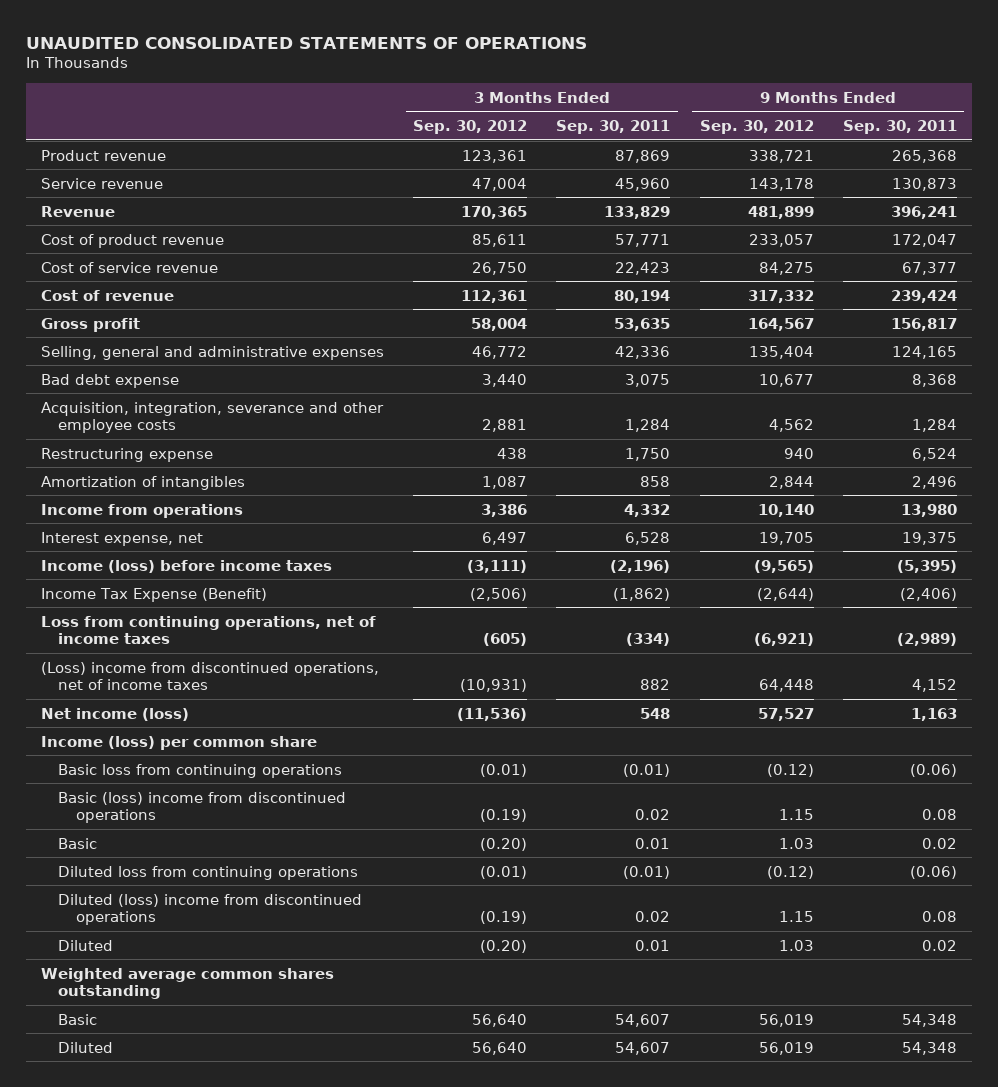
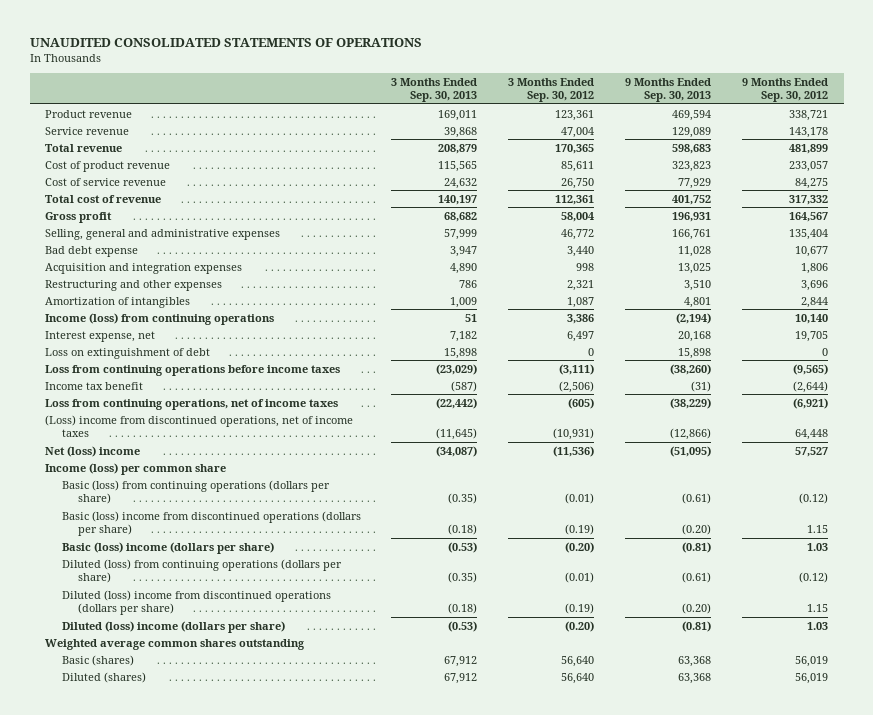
- | 3 Months Ended Sep. 30, 2012 | 3 Months Ended Sep. 30, 2011 | 9 Months Ended Sep. 30, 2012 | 9 Months Ended Sep. 30, 2011
+ | 3 Months Ended Sep. 30, 2013 | 3 Months Ended Sep. 30, 2012 | 9 Months Ended Sep. 30, 2013 | 9 Months Ended Sep. 30, 2012
- Revenue | 170,365 | 133,829 | 481,899 | 396,241
+ Total revenue | 208,879 | 170,365 | 598,683 | 481,899
- Cost of revenue | 112,361 | 80,194 | 317,332 | 239,424
+ Total cost of revenue | 140,197 | 112,361 | 401,752 | 317,332
- Acquisition, integration, severance and other employee costs | 2,881 | 1,284 | 4,562 | 1,284
- Restructuring expense | 438 | 1,750 | 940 | 6,524
+ Acquisition and integration expenses | 4,890 | 998 | 13,025 | 1,806
+ Restructuring and other expenses | 786 | 2,321 | 3,510 | 3,696
- Income from operations | 3,386 | 4,332 | 10,140 | 13,980
+ Income (loss) from continuing operations | 51 | 3,386 | (2,194) | 10,140
- Income (loss) before income taxes | (3,111) | (2,196) | (9,565) | (5,395)
- Income Tax Expense (Benefit) | (2,506) | (1,862) | (2,644) | (2,406)
+ Loss on extinguishment of debt | 15,898 | 0 | 15,898 | 0
+ Loss from continuing operations before income taxes | (23,029) | (3,111) | (38,260) | (9,565)
+ Income tax benefit | (587) | (2,506) | (31) | (2,644)
- Net income (loss) | (11,536) | 548 | 57,527 | 1,163
+ Net (loss) income | (34,087) | (11,536) | (51,095) | 57,527
- Basic loss from continuing operations | (0.01) | (0.01) | (0.12) | (0.06)
- Basic (loss) income from discontinued operations | (0.19) | 0.02 | 1.15 | 0.08
- Basic | (0.20) | 0.01 | 1.03 | 0.02
- Diluted loss from continuing operations | (0.01) | (0.01) | (0.12) | (0.06)
- Diluted (loss) income from discontinued operations | (0.19) | 0.02 | 1.15 | 0.08
- Diluted | (0.20) | 0.01 | 1.03 | 0.02
+ Basic (loss) from continuing operations (dollars per share) | (0.35) | (0.01) | (0.61) | (0.12)
+ Basic (loss) income from discontinued operations (dollars per share) | (0.18) | (0.19) | (0.20) | 1.15
+ Basic (loss) income (dollars per share) | (0.53) | (0.20) | (0.81) | 1.03
+ Diluted (loss) from continuing operations (dollars per share) | (0.35) | (0.01) | (0.61) | (0.12)
+ Diluted (loss) income from discontinued operations (dollars per share) | (0.18) | (0.19) | (0.20) | 1.15
+ Diluted (loss) income (dollars per share) | (0.53) | (0.20) | (0.81) | 1.03
- Basic | 56,640 | 54,607 | 56,019 | 54,348
- Diluted | 56,640 | 54,607 | 56,019 | 54,348
+ Basic (shares) | 67,912 | 56,640 | 63,368 | 56,019
+ Diluted (shares) | 67,912 | 56,640 | 63,368 | 56,019

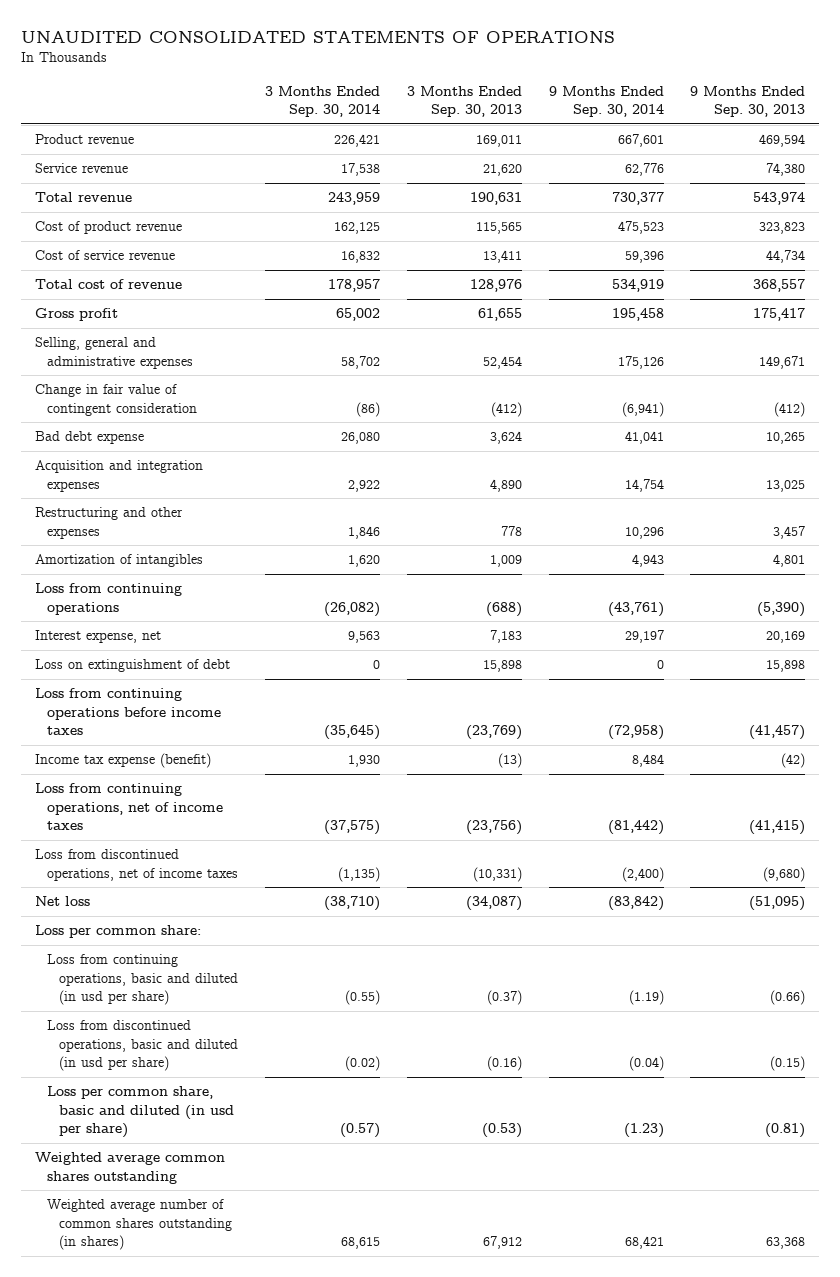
- | 3 Months Ended Sep. 30, 2013 | 3 Months Ended Sep. 30, 2012 | 9 Months Ended Sep. 30, 2013 | 9 Months Ended Sep. 30, 2012
+ | 3 Months Ended Sep. 30, 2014 | 3 Months Ended Sep. 30, 2013 | 9 Months Ended Sep. 30, 2014 | 9 Months Ended Sep. 30, 2013
- Service revenue | 39,868 | 47,004 | 129,089 | 143,178
- Total revenue | 208,879 | 170,365 | 598,683 | 481,899
+ Service revenue | 17,538 | 21,620 | 62,776 | 74,380
+ Total revenue | 243,959 | 190,631 | 730,377 | 543,974
- Cost of service revenue | 24,632 | 26,750 | 77,929 | 84,275
- Total cost of revenue | 140,197 | 112,361 | 401,752 | 317,332
- Gross profit | 68,682 | 58,004 | 196,931 | 164,567
- Selling, general and administrative expenses | 57,999 | 46,772 | 166,761 | 135,404
- Bad debt expense | 3,947 | 3,440 | 11,028 | 10,677
+ Cost of service revenue | 16,832 | 13,411 | 59,396 | 44,734
+ Total cost of revenue | 178,957 | 128,976 | 534,919 | 368,557
+ Gross profit | 65,002 | 61,655 | 195,458 | 175,417
+ Selling, general and administrative expenses | 58,702 | 52,454 | 175,126 | 149,671
+ Change in fair value of contingent consideration | (86) | (412) | (6,941) | (412)
+ Bad debt expense | 26,080 | 3,624 | 41,041 | 10,265
- Restructuring and other expenses | 786 | 2,321 | 3,510 | 3,696
+ Restructuring and other expenses | 1,846 | 778 | 10,296 | 3,457
- Income (loss) from continuing operations | 51 | 3,386 | (2,194) | 10,140
- Interest expense, net | 7,182 | 6,497 | 20,168 | 19,705
+ Loss from continuing operations | (26,082) | (688) | (43,761) | (5,390)
+ Interest expense, net | 9,563 | 7,183 | 29,197 | 20,169
- Loss from continuing operations before income taxes | (23,029) | (3,111) | (38,260) | (9,565)
- Income tax benefit | (587) | (2,506) | (31) | (2,644)
- Loss from continuing operations, net of income taxes | (22,442) | (605) | (38,229) | (6,921)
- (Loss) income from discontinued operations, net of income taxes | (11,645) | (10,931) | (12,866) | 64,448
- Net (loss) income | (34,087) | (11,536) | (51,095) | 57,527
- Income (loss) per common share
- Basic (loss) from continuing operations (dollars per share) | (0.35) | (0.01) | (0.61) | (0.12)
- Basic (loss) income from discontinued operations (dollars per share) | (0.18) | (0.19) | (0.20) | 1.15
- Basic (loss) income (dollars per share) | (0.53) | (0.20) | (0.81) | 1.03
- Diluted (loss) from continuing operations (dollars per share) | (0.35) | (0.01) | (0.61) | (0.12)
- Diluted (loss) income from discontinued operations (dollars per share) | (0.18) | (0.19) | (0.20) | 1.15
- Diluted (loss) income (dollars per share) | (0.53) | (0.20) | (0.81) | 1.03
+ Loss from continuing operations before income taxes | (35,645) | (23,769) | (72,958) | (41,457)
+ Income tax expense (benefit) | 1,930 | (13) | 8,484 | (42)
+ Loss from continuing operations, net of income taxes | (37,575) | (23,756) | (81,442) | (41,415)
+ Loss from discontinued operations, net of income taxes | (1,135) | (10,331) | (2,400) | (9,680)
+ Net loss | (38,710) | (34,087) | (83,842) | (51,095)
+ Loss per common share:
+ Loss from continuing operations, basic and diluted (in usd per share) | (0.55) | (0.37) | (1.19) | (0.66)
+ Loss from discontinued operations, basic and diluted (in usd per share) | (0.02) | (0.16) | (0.04) | (0.15)
+ Loss per common share, basic and diluted (in usd per share) | (0.57) | (0.53) | (1.23) | (0.81)
- Basic (shares) | 67,912 | 56,640 | 63,368 | 56,019
- Diluted (shares) | 67,912 | 56,640 | 63,368 | 56,019
+ Weighted average number of common shares outstanding (in shares) | 68,615 | 67,912 | 68,421 | 63,368

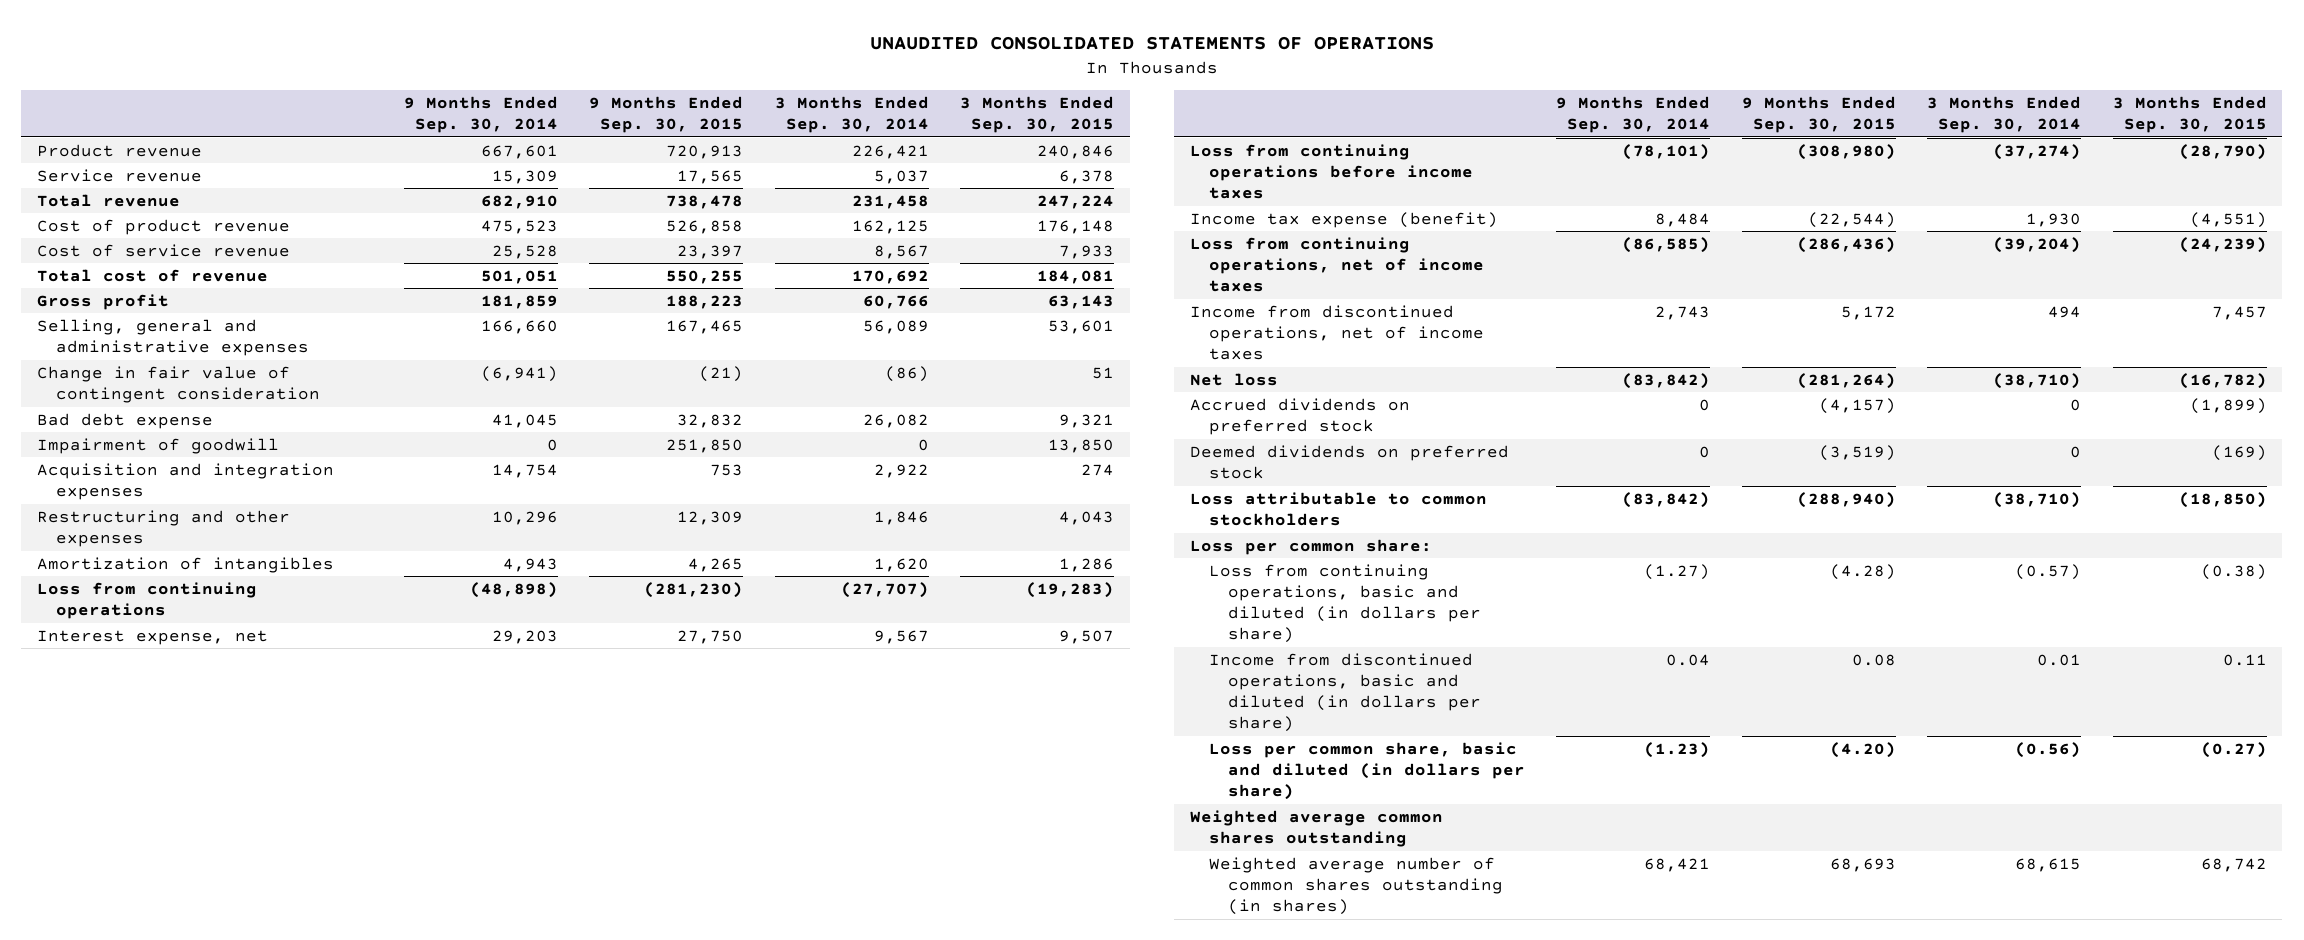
- | 3 Months Ended Sep. 30, 2014 | 3 Months Ended Sep. 30, 2013 | 9 Months Ended Sep. 30, 2014 | 9 Months Ended Sep. 30, 2013
+ | 9 Months Ended Sep. 30, 2014 | 9 Months Ended Sep. 30, 2015 | 3 Months Ended Sep. 30, 2014 | 3 Months Ended Sep. 30, 2015
- Service revenue | 17,538 | 21,620 | 62,776 | 74,380
- Total revenue | 243,959 | 190,631 | 730,377 | 543,974
+ Service revenue | 15,309 | 17,565 | 5,037 | 6,378
+ Total revenue | 682,910 | 738,478 | 231,458 | 247,224
- Cost of service revenue | 16,832 | 13,411 | 59,396 | 44,734
- Total cost of revenue | 178,957 | 128,976 | 534,919 | 368,557
- Gross profit | 65,002 | 61,655 | 195,458 | 175,417
- Selling, general and administrative expenses | 58,702 | 52,454 | 175,126 | 149,671
+ Cost of service revenue | 25,528 | 23,397 | 8,567 | 7,933
+ Total cost of revenue | 501,051 | 550,255 | 170,692 | 184,081
+ Gross profit | 181,859 | 188,223 | 60,766 | 63,143
+ Selling, general and administrative expenses | 166,660 | 167,465 | 56,089 | 53,601
- Bad debt expense | 26,080 | 3,624 | 41,041 | 10,265
+ Bad debt expense | 41,045 | 32,832 | 26,082 | 9,321
+ Impairment of goodwill | 0 | 251,850 | 0 | 13,850
- Loss from continuing operations | (26,082) | (688) | (43,761) | (5,390)
- Interest expense, net | 9,563 | 7,183 | 29,197 | 20,169
- Loss on extinguishment of debt | 0 | 15,898 | 0 | 15,898
- Loss from continuing operations before income taxes | (35,645) | (23,769) | (72,958) | (41,457)
+ Loss from continuing operations | (48,898) | (281,230) | (27,707) | (19,283)
+ Interest expense, net | 29,203 | 27,750 | 9,567 | 9,507
+ Loss from continuing operations before income taxes | (78,101) | (308,980) | (37,274) | (28,790)
- Loss from continuing operations, net of income taxes | (37,575) | (23,756) | (81,442) | (41,415)
- Loss from discontinued operations, net of income taxes | (1,135) | (10,331) | (2,400) | (9,680)
+ Loss from continuing operations, net of income taxes | (86,585) | (286,436) | (39,204) | (24,239)
+ Income from discontinued operations, net of income taxes | 2,743 | 5,172 | 494 | 7,457
+ Accrued dividends on preferred stock | 0 | (4,157) | 0 | (1,899)
+ Deemed dividends on preferred stock | 0 | (3,519) | 0 | (169)
+ Loss attributable to common stockholders | (83,842) | (288,940) | (38,710) | (18,850)
- Loss from continuing operations, basic and diluted (in usd per share) | (0.55) | (0.37) | (1.19) | (0.66)
- Loss from discontinued operations, basic and diluted (in usd per share) | (0.02) | (0.16) | (0.04) | (0.15)
- Loss per common share, basic and diluted (in usd per share) | (0.57) | (0.53) | (1.23) | (0.81)
+ Loss from continuing operations, basic and diluted (in dollars per share) | (1.27) | (4.28) | (0.57) | (0.38)
+ Income from discontinued operations, basic and diluted (in dollars per share) | 0.04 | 0.08 | 0.01 | 0.11
+ Loss per common share, basic and diluted (in dollars per share) | (1.23) | (4.20) | (0.56) | (0.27)

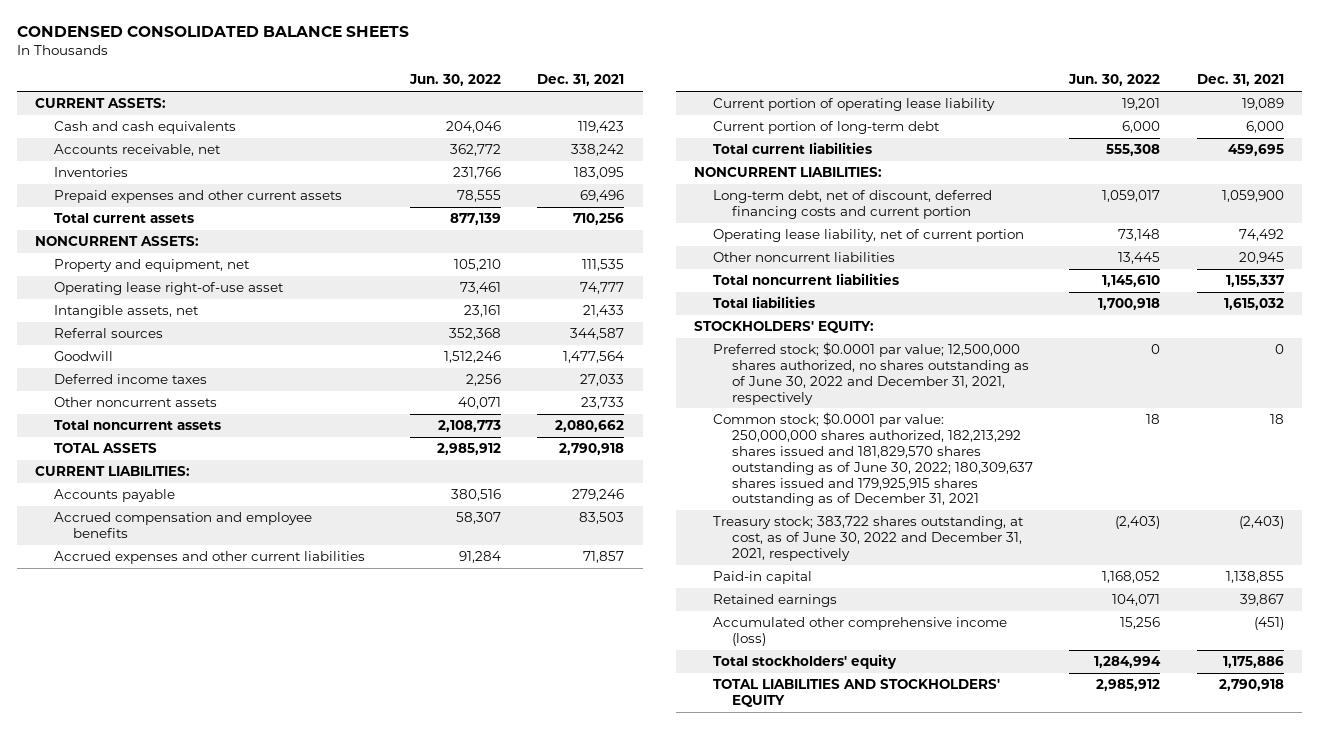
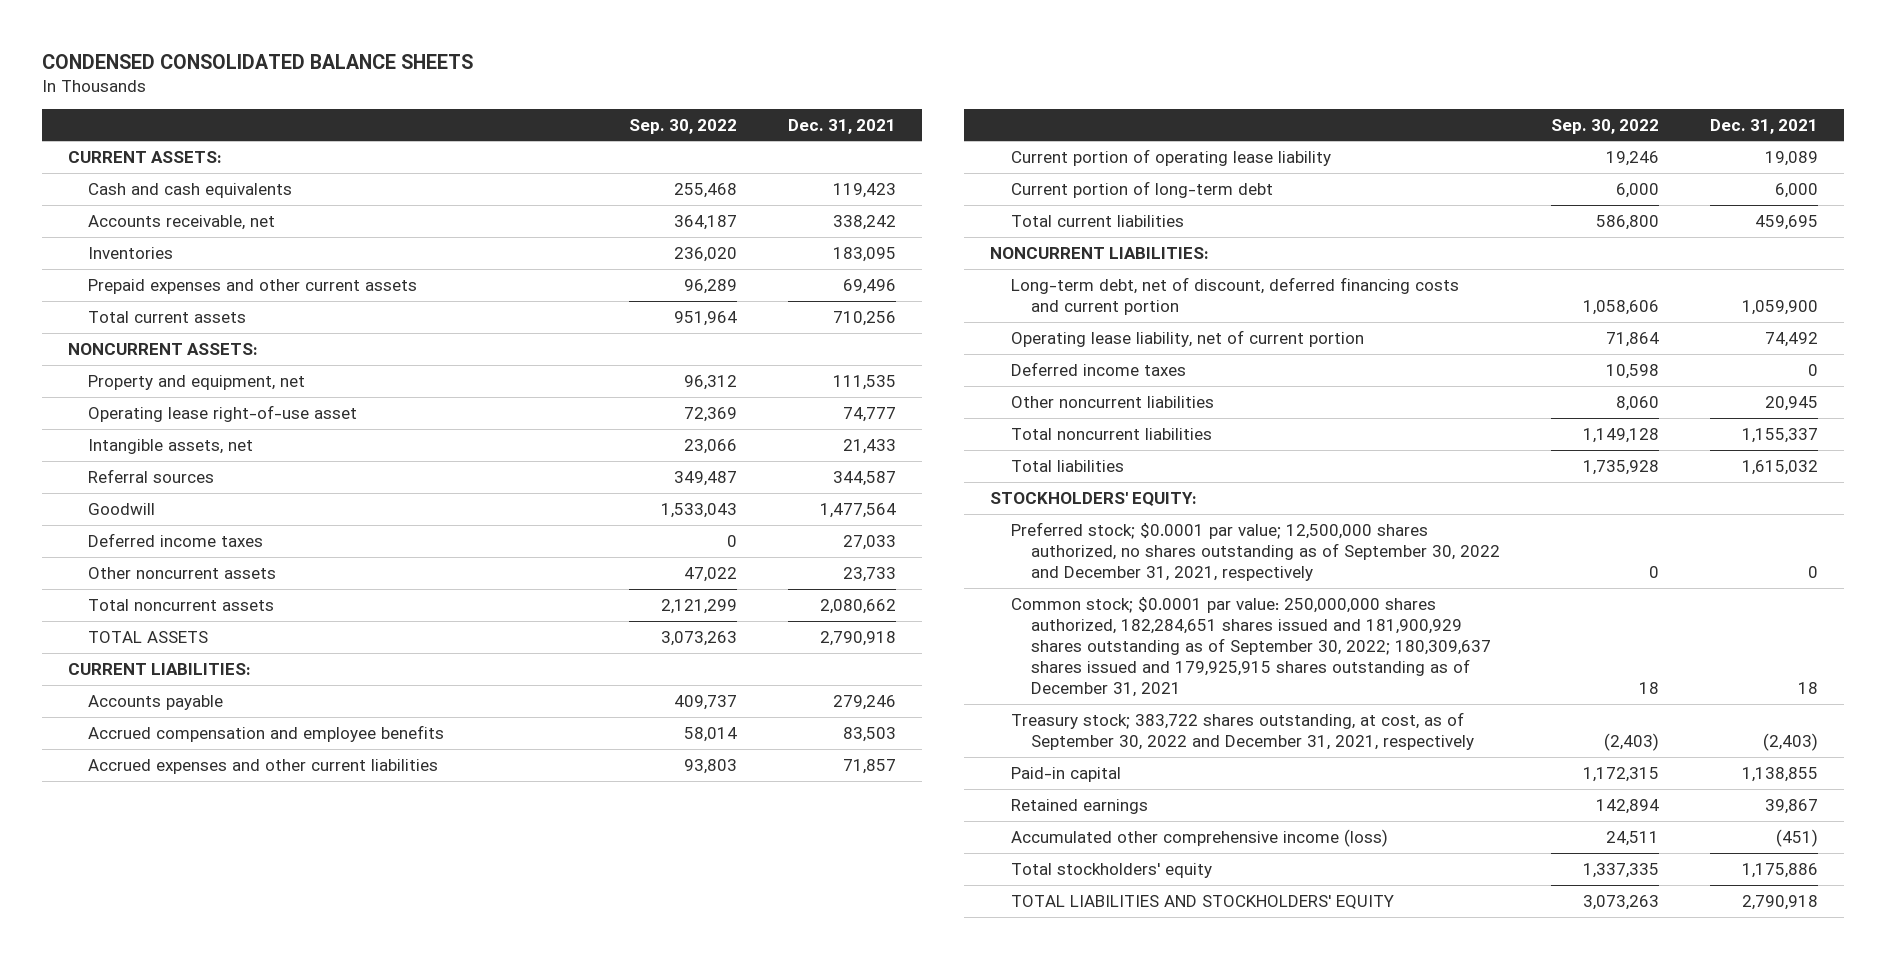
- | Jun. 30, 2022 | Dec. 31, 2021
+ | Sep. 30, 2022 | Dec. 31, 2021
+ Deferred income taxes | 10,598 | 0
- Preferred stock; $0.0001 par value; 12,500,000 shares authorized, no shares outstanding as of June 30, 2022 and December 31, 2021, respectively | 0 | 0
- Common stock; $0.0001 par value: 250,000,000 shares authorized, 182,213,292 shares issued and 181,829,570 shares outstanding as of June 30, 2022; 180,309,637 shares issued and 179,925,915 shares outstanding as of December 31, 2021 | 18 | 18
- Treasury stock; 383,722 shares outstanding, at cost, as of June 30, 2022 and December 31, 2021, respectively | (2,403) | (2,403)
+ Preferred stock; $0.0001 par value; 12,500,000 shares authorized, no shares outstanding as of September 30, 2022 and December 31, 2021, respectively | 0 | 0
+ Common stock; $0.0001 par value: 250,000,000 shares authorized, 182,284,651 shares issued and 181,900,929 shares outstanding as of September 30, 2022; 180,309,637 shares issued and 179,925,915 shares outstanding as of December 31, 2021 | 18 | 18
+ Treasury stock; 383,722 shares outstanding, at cost, as of September 30, 2022 and December 31, 2021, respectively | (2,403) | (2,403)

